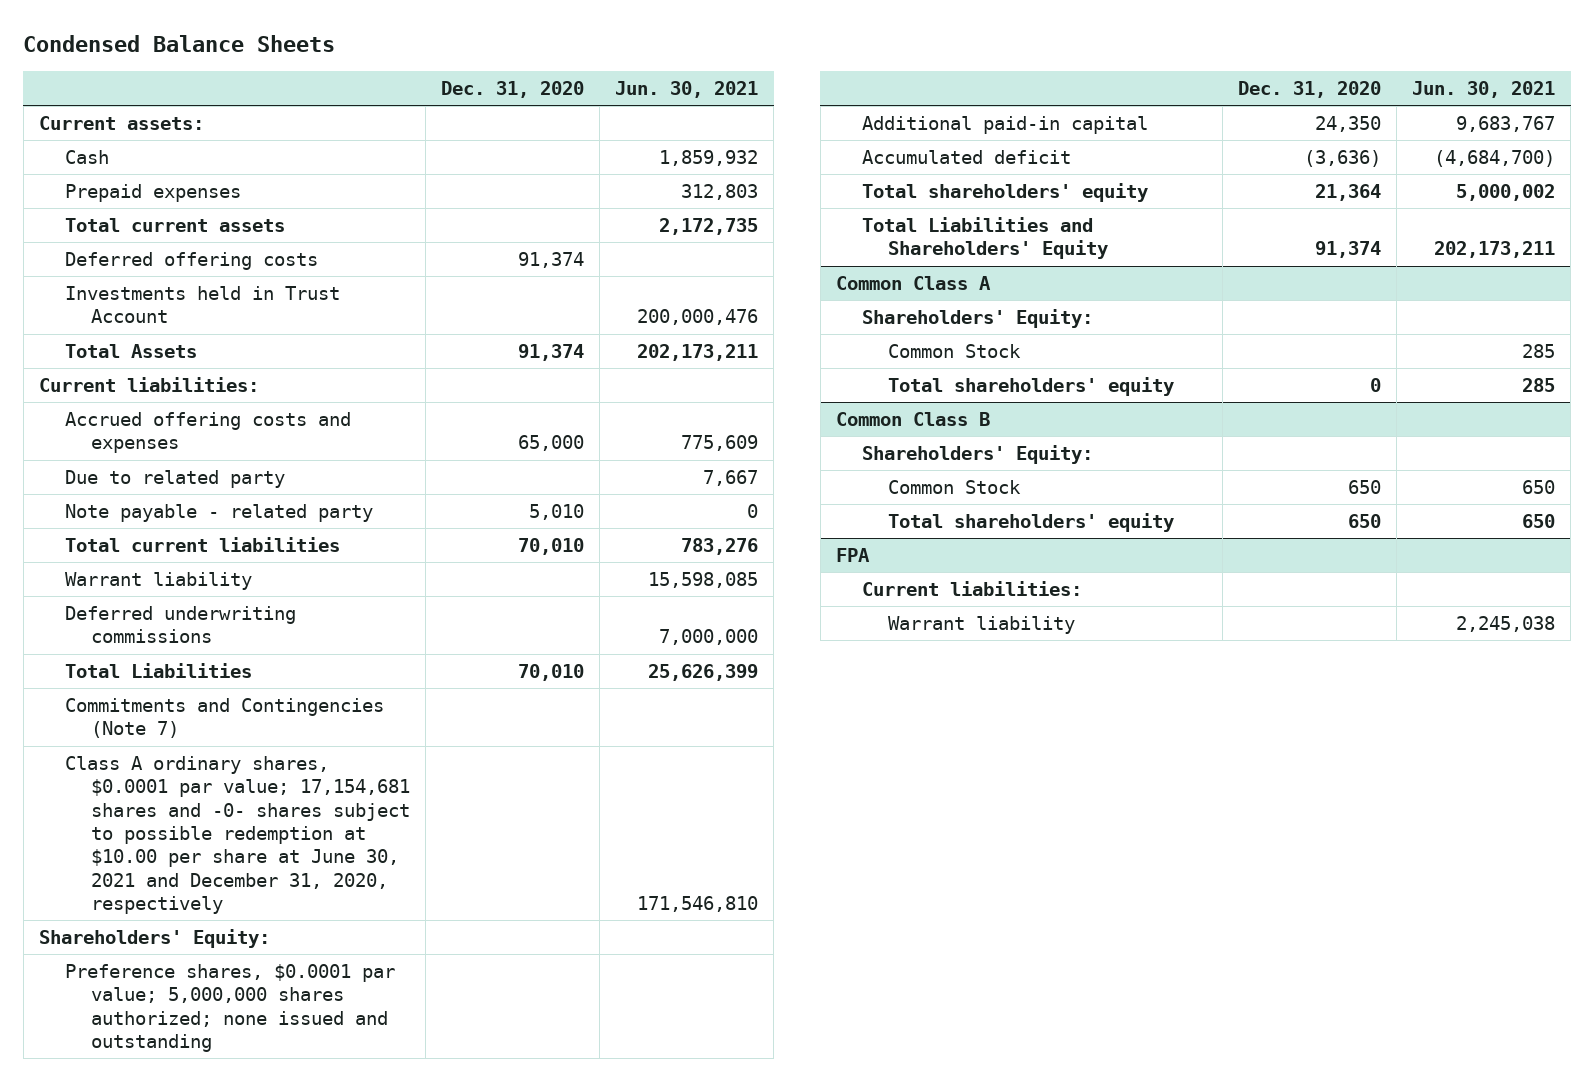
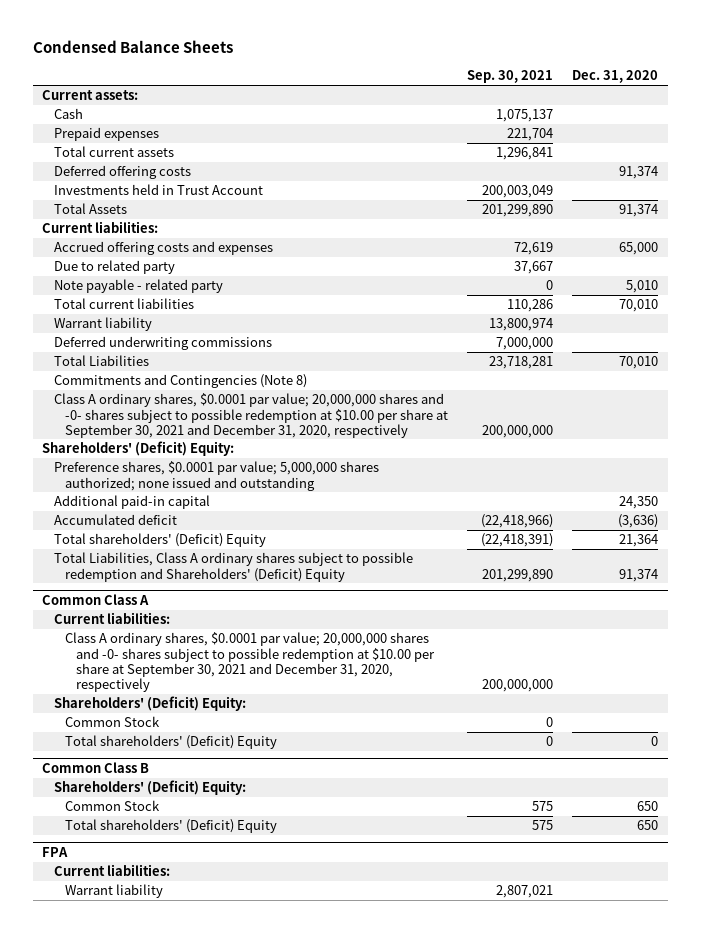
- | Dec. 31, 2020 | Jun. 30, 2021
+ | Sep. 30, 2021 | Dec. 31, 2020
- Commitments and Contingencies (Note 7)
- Class A ordinary shares, $0.0001 par value; 17,154,681 shares and -0- shares subject to possible redemption at $10.00 per share at June 30, 2021 and December 31, 2020, respectively | | 171,546,810
- Shareholders' Equity:
+ Commitments and Contingencies (Note 8)
+ Class A ordinary shares, $0.0001 par value; 20,000,000 shares and -0- shares subject to possible redemption at $10.00 per share at September 30, 2021 and December 31, 2020, respectively | 200,000,000 |
+ Shareholders' (Deficit) Equity:
- Total shareholders' equity | 21,364 | 5,000,002
- Total Liabilities and Shareholders' Equity | 91,374 | 202,173,211
+ Total shareholders' (Deficit) Equity | (22,418,391) | 21,364
+ Total Liabilities, Class A ordinary shares subject to possible redemption and Shareholders' (Deficit) Equity | 201,299,890 | 91,374
@ Common Class A
- Shareholders' Equity:
+ Current liabilities:
+ Class A ordinary shares, $0.0001 par value; 20,000,000 shares and -0- shares subject to possible redemption at $10.00 per share at September 30, 2021 and December 31, 2020, respectively | 200,000,000 |
+ Shareholders' (Deficit) Equity:
- Total shareholders' equity | 0 | 285
+ Total shareholders' (Deficit) Equity | 0 | 0
@ Common Class B
- Shareholders' Equity:
+ Shareholders' (Deficit) Equity:
- Total shareholders' equity | 650 | 650
+ Total shareholders' (Deficit) Equity | 575 | 650

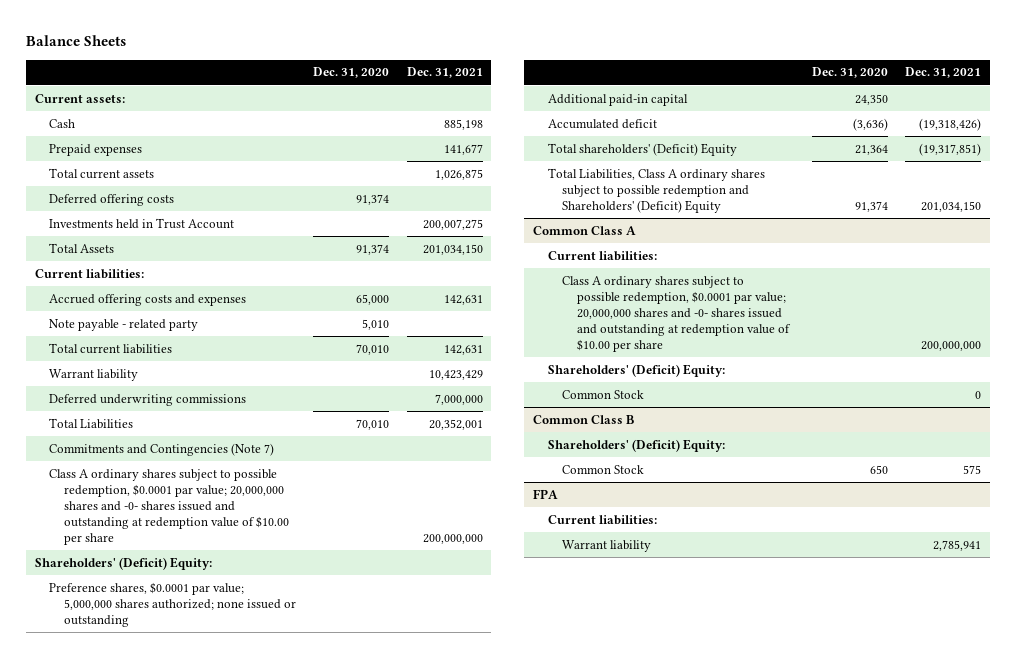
- Condensed Balance Sheets
+ Balance Sheets
- | Sep. 30, 2021 | Dec. 31, 2020
+ | Dec. 31, 2020 | Dec. 31, 2021
- Due to related party | 37,667 |
- Commitments and Contingencies (Note 8)
- Class A ordinary shares, $0.0001 par value; 20,000,000 shares and -0- shares subject to possible redemption at $10.00 per share at September 30, 2021 and December 31, 2020, respectively | 200,000,000 |
+ Commitments and Contingencies (Note 7)
+ Class A ordinary shares subject to possible redemption, $0.0001 par value; 20,000,000 shares and -0- shares issued and outstanding at redemption value of $10.00 per share | | 200,000,000
- Preference shares, $0.0001 par value; 5,000,000 shares authorized; none issued and outstanding
+ Preference shares, $0.0001 par value; 5,000,000 shares authorized; none issued or outstanding
@ Common Class A
- Class A ordinary shares, $0.0001 par value; 20,000,000 shares and -0- shares subject to possible redemption at $10.00 per share at September 30, 2021 and December 31, 2020, respectively | 200,000,000 |
+ Class A ordinary shares subject to possible redemption, $0.0001 par value; 20,000,000 shares and -0- shares issued and outstanding at redemption value of $10.00 per share | | 200,000,000
- Total shareholders' (Deficit) Equity | 0 | 0
@ Common Class B
- Total shareholders' (Deficit) Equity | 575 | 650

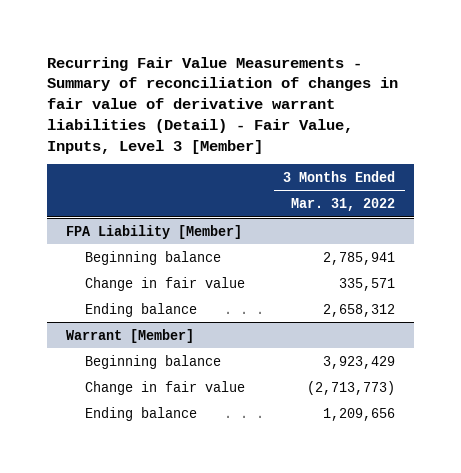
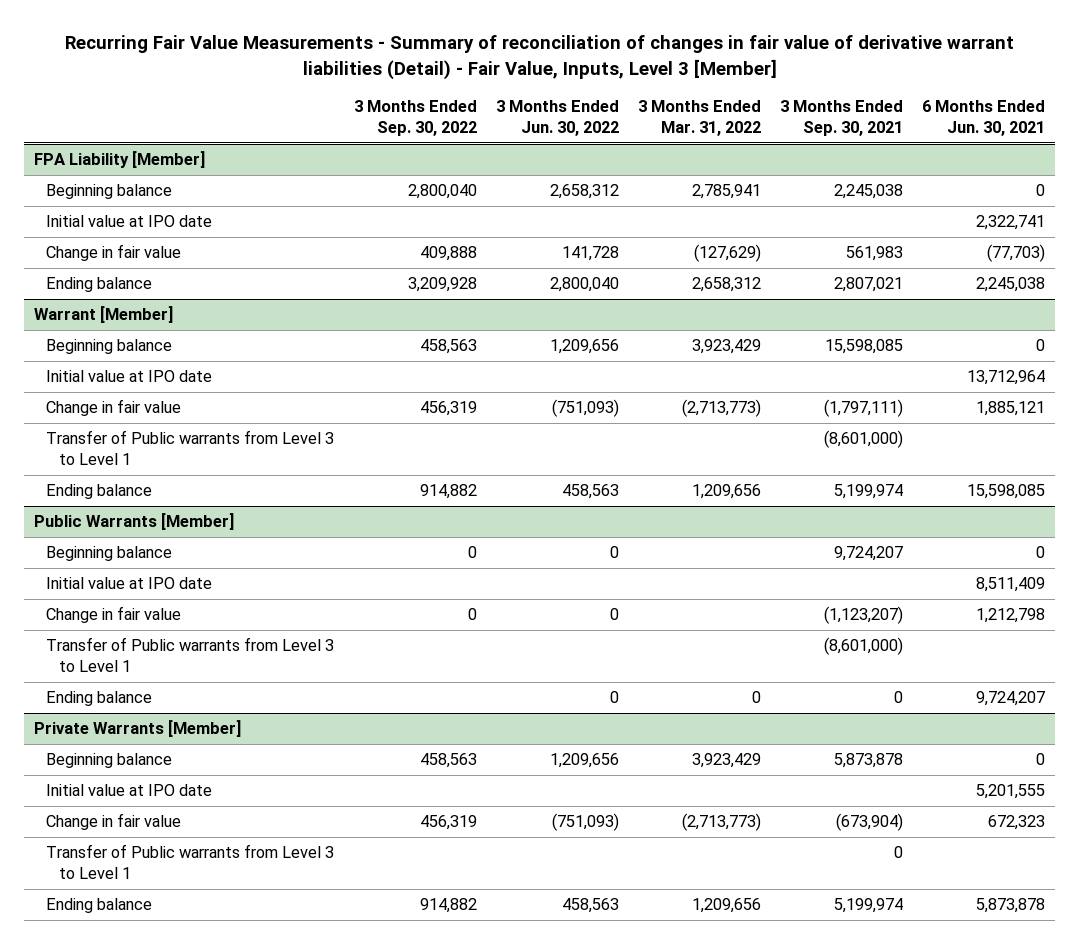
- | 3 Months Ended Mar. 31, 2022
+ | 3 Months Ended Sep. 30, 2022 | 3 Months Ended Jun. 30, 2022 | 3 Months Ended Mar. 31, 2022 | 3 Months Ended Sep. 30, 2021 | 6 Months Ended Jun. 30, 2021
@ FPA Liability [Member]
- Change in fair value | 335,571
+ Initial value at IPO date | | | | | 2,322,741
+ Change in fair value | 409,888 | 141,728 | (127,629) | 561,983 | (77,703)
@ Warrant [Member]
+ Initial value at IPO date | | | | | 13,712,964
+ Transfer of Public warrants from Level 3 to Level 1 | | | | (8,601,000) |
+ Public Warrants [Member]
+ Beginning balance | 0 | 0 | | 9,724,207 | 0
+ Initial value at IPO date | | | | | 8,511,409
+ Change in fair value | 0 | 0 | | (1,123,207) | 1,212,798
+ Transfer of Public warrants from Level 3 to Level 1 | | | | (8,601,000) |
+ Ending balance | | 0 | 0 | 0 | 9,724,207
+ Private Warrants [Member]
+ Beginning balance | 458,563 | 1,209,656 | 3,923,429 | 5,873,878 | 0
+ Initial value at IPO date | | | | | 5,201,555
+ Change in fair value | 456,319 | (751,093) | (2,713,773) | (673,904) | 672,323
+ Transfer of Public warrants from Level 3 to Level 1 | | | | 0 |
+ Ending balance | 914,882 | 458,563 | 1,209,656 | 5,199,974 | 5,873,878

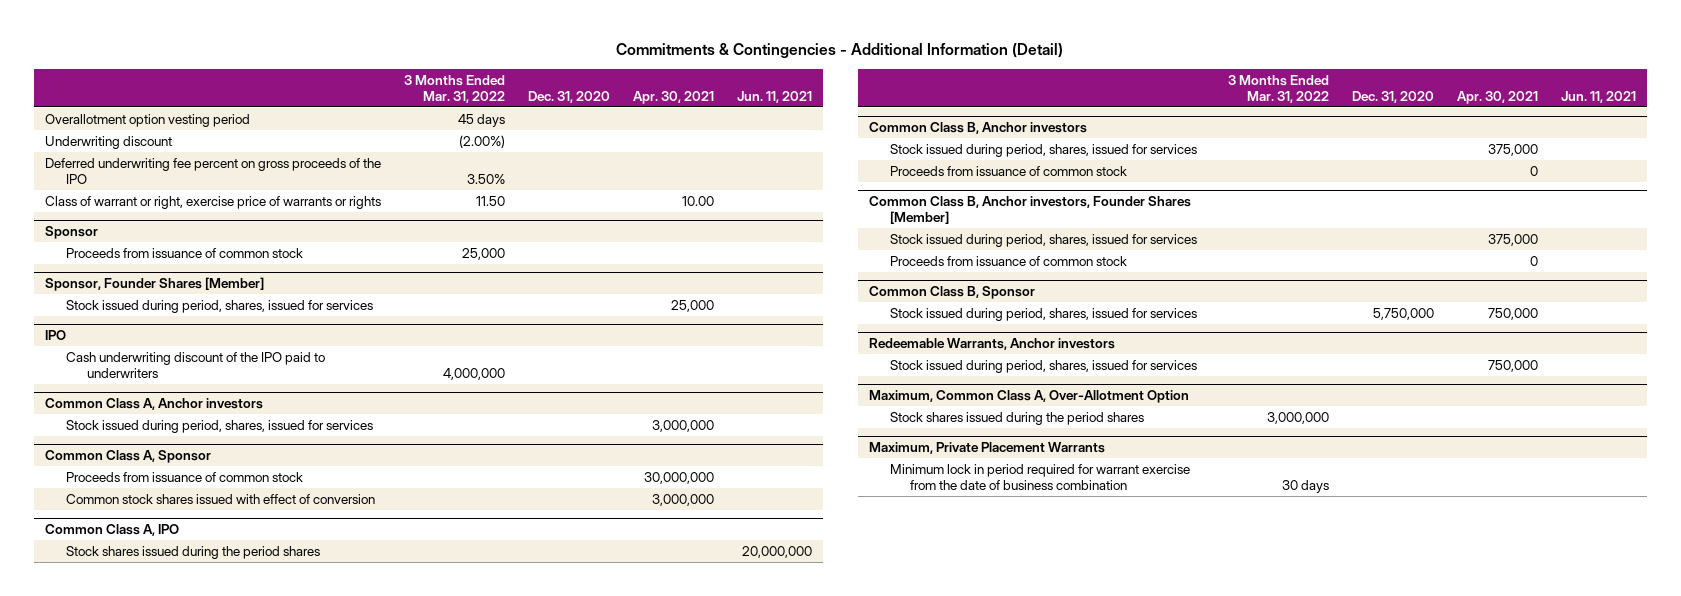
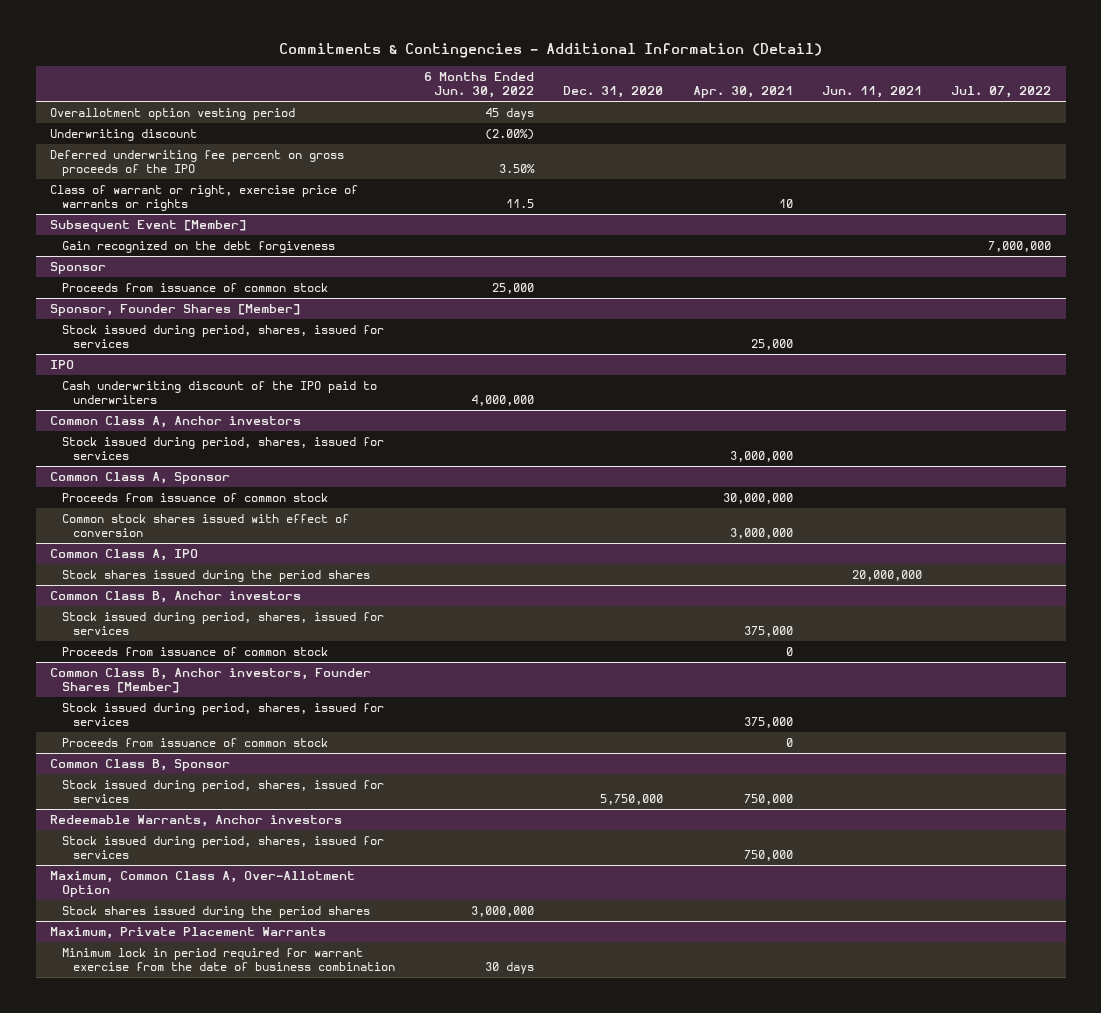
- | 3 Months Ended Mar. 31, 2022 | Dec. 31, 2020 | Apr. 30, 2021 | Jun. 11, 2021
+ | 6 Months Ended Jun. 30, 2022 | Dec. 31, 2020 | Apr. 30, 2021 | Jun. 11, 2021 | Jul. 07, 2022
- Class of warrant or right, exercise price of warrants or rights | 11.50 | | 10.00 |
+ Class of warrant or right, exercise price of warrants or rights | 11.5 | | 10 | |
+ Subsequent Event [Member]
+ Gain recognized on the debt forgiveness | | | | | 7,000,000

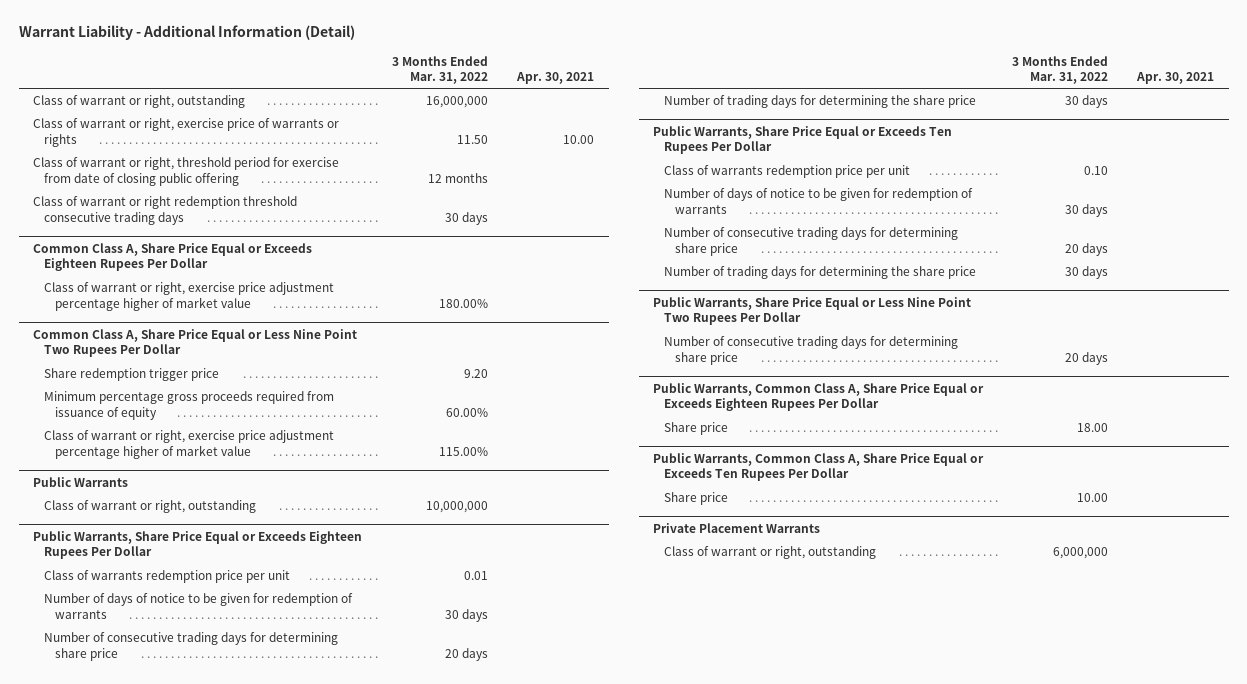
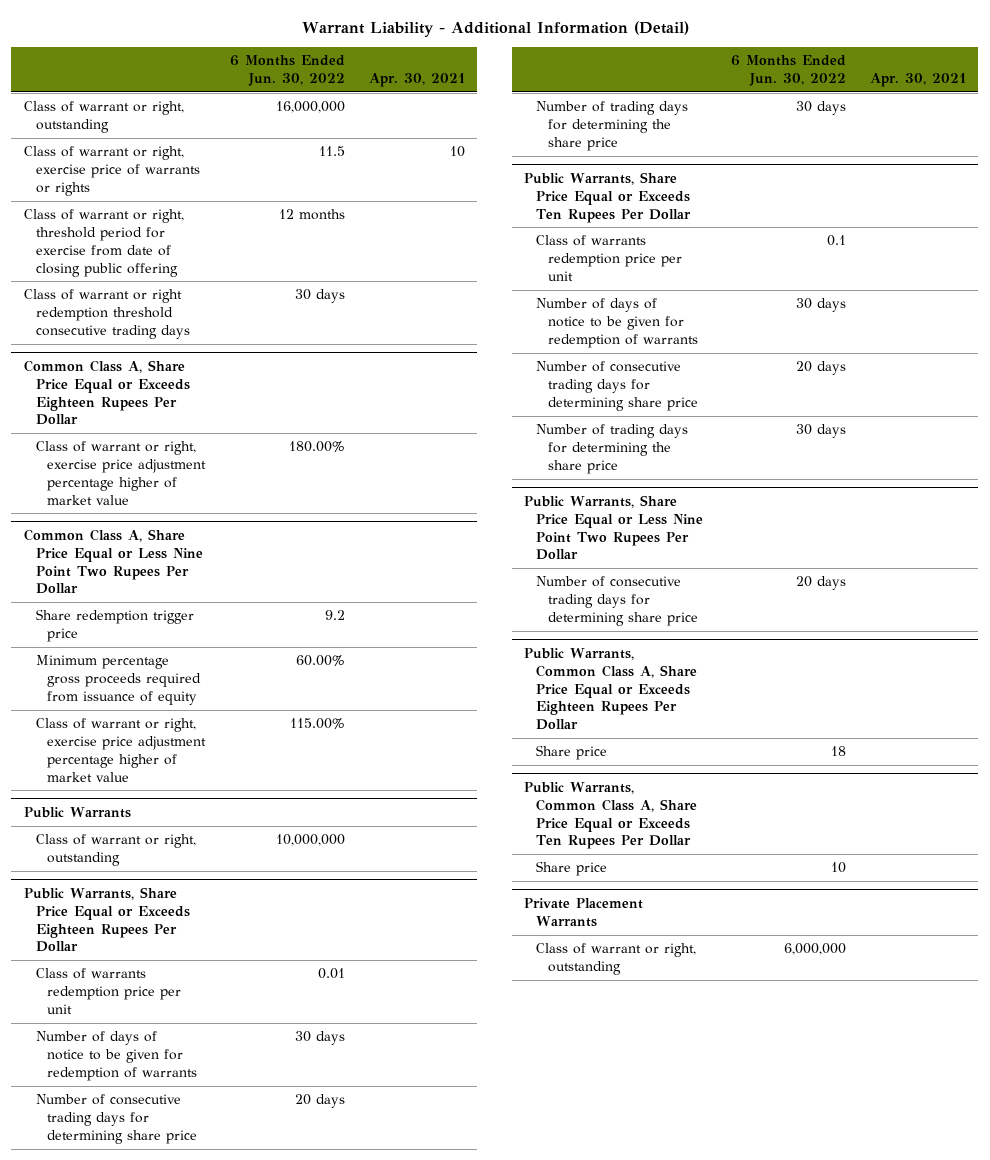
- | 3 Months Ended Mar. 31, 2022 | Apr. 30, 2021
+ | 6 Months Ended Jun. 30, 2022 | Apr. 30, 2021
- Class of warrant or right, exercise price of warrants or rights | 11.50 | 10.00
+ Class of warrant or right, exercise price of warrants or rights | 11.5 | 10

